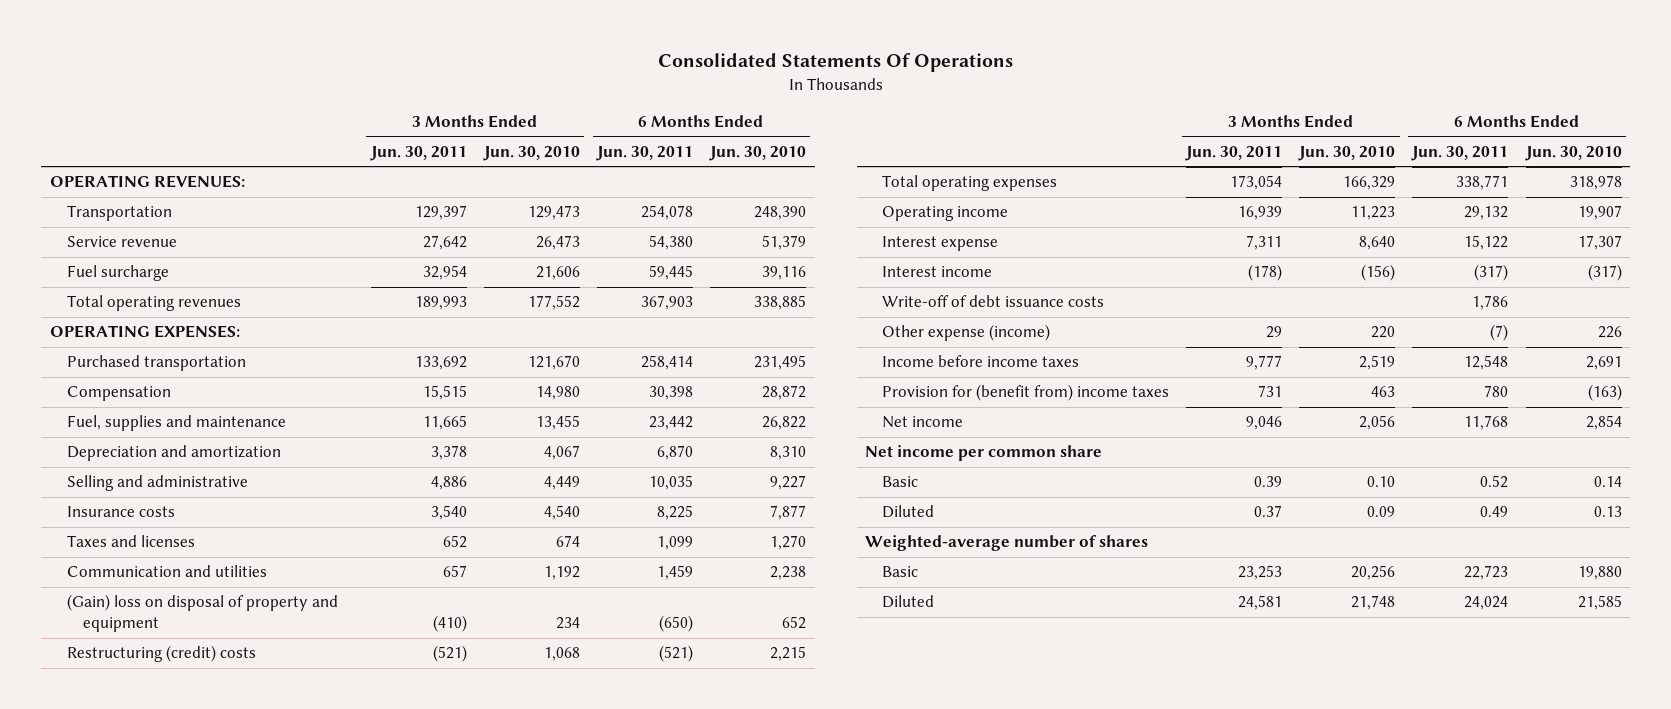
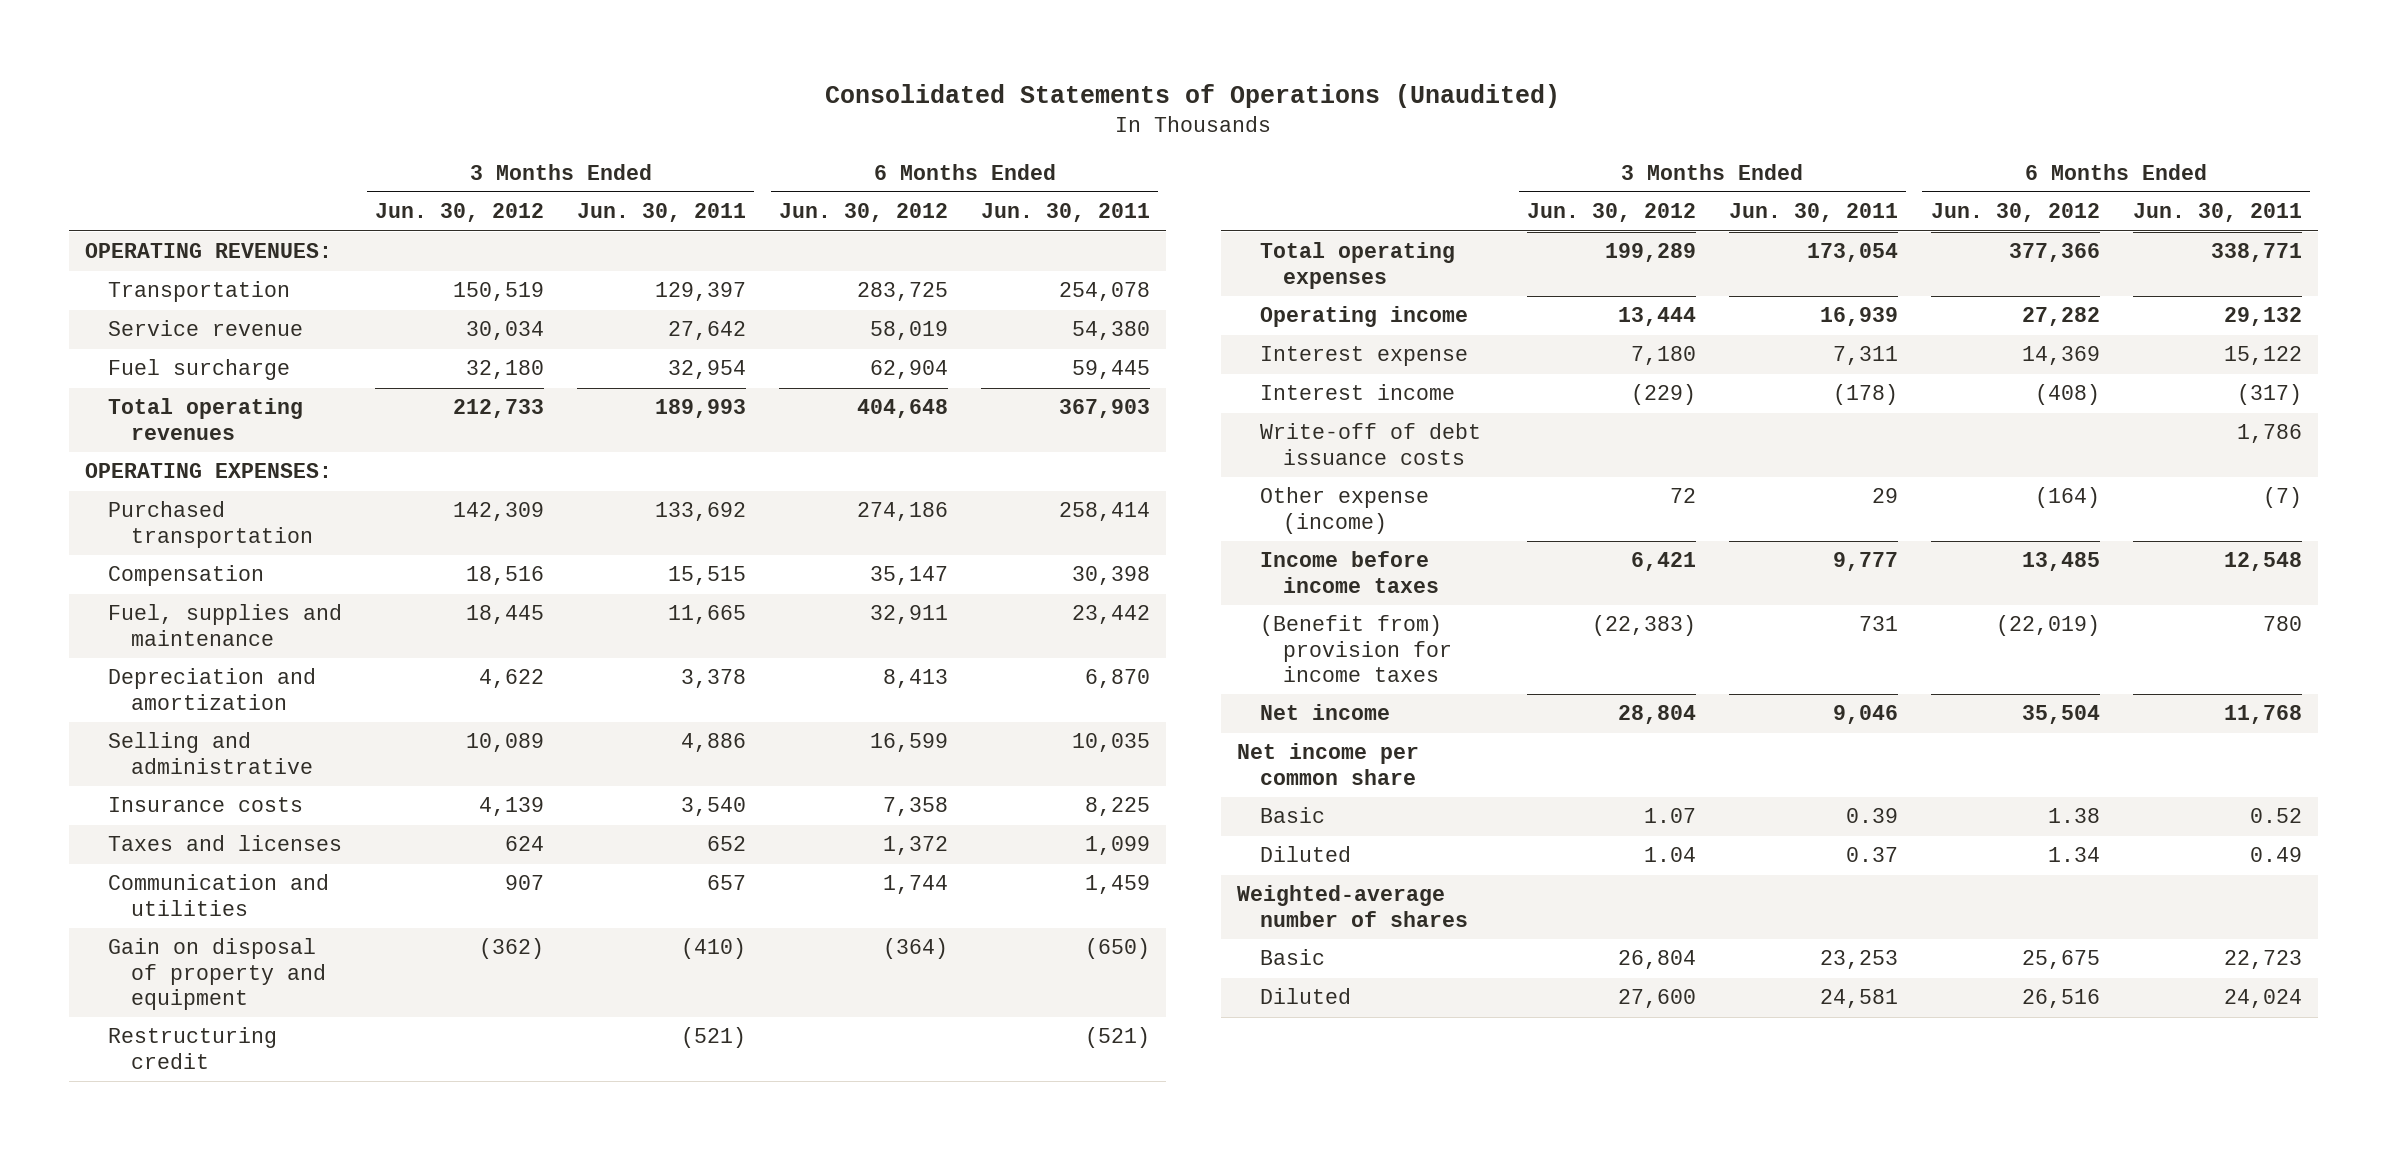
- Consolidated Statements Of Operations
+ Consolidated Statements of Operations (Unaudited)
- | 3 Months Ended Jun. 30, 2011 | 3 Months Ended Jun. 30, 2010 | 6 Months Ended Jun. 30, 2011 | 6 Months Ended Jun. 30, 2010
+ | 3 Months Ended Jun. 30, 2012 | 3 Months Ended Jun. 30, 2011 | 6 Months Ended Jun. 30, 2012 | 6 Months Ended Jun. 30, 2011
- (Gain) loss on disposal of property and equipment | (410) | 234 | (650) | 652
- Restructuring (credit) costs | (521) | 1,068 | (521) | 2,215
+ Gain on disposal of property and equipment | (362) | (410) | (364) | (650)
+ Restructuring credit | | (521) | | (521)
- Provision for (benefit from) income taxes | 731 | 463 | 780 | (163)
+ (Benefit from) provision for income taxes | (22,383) | 731 | (22,019) | 780

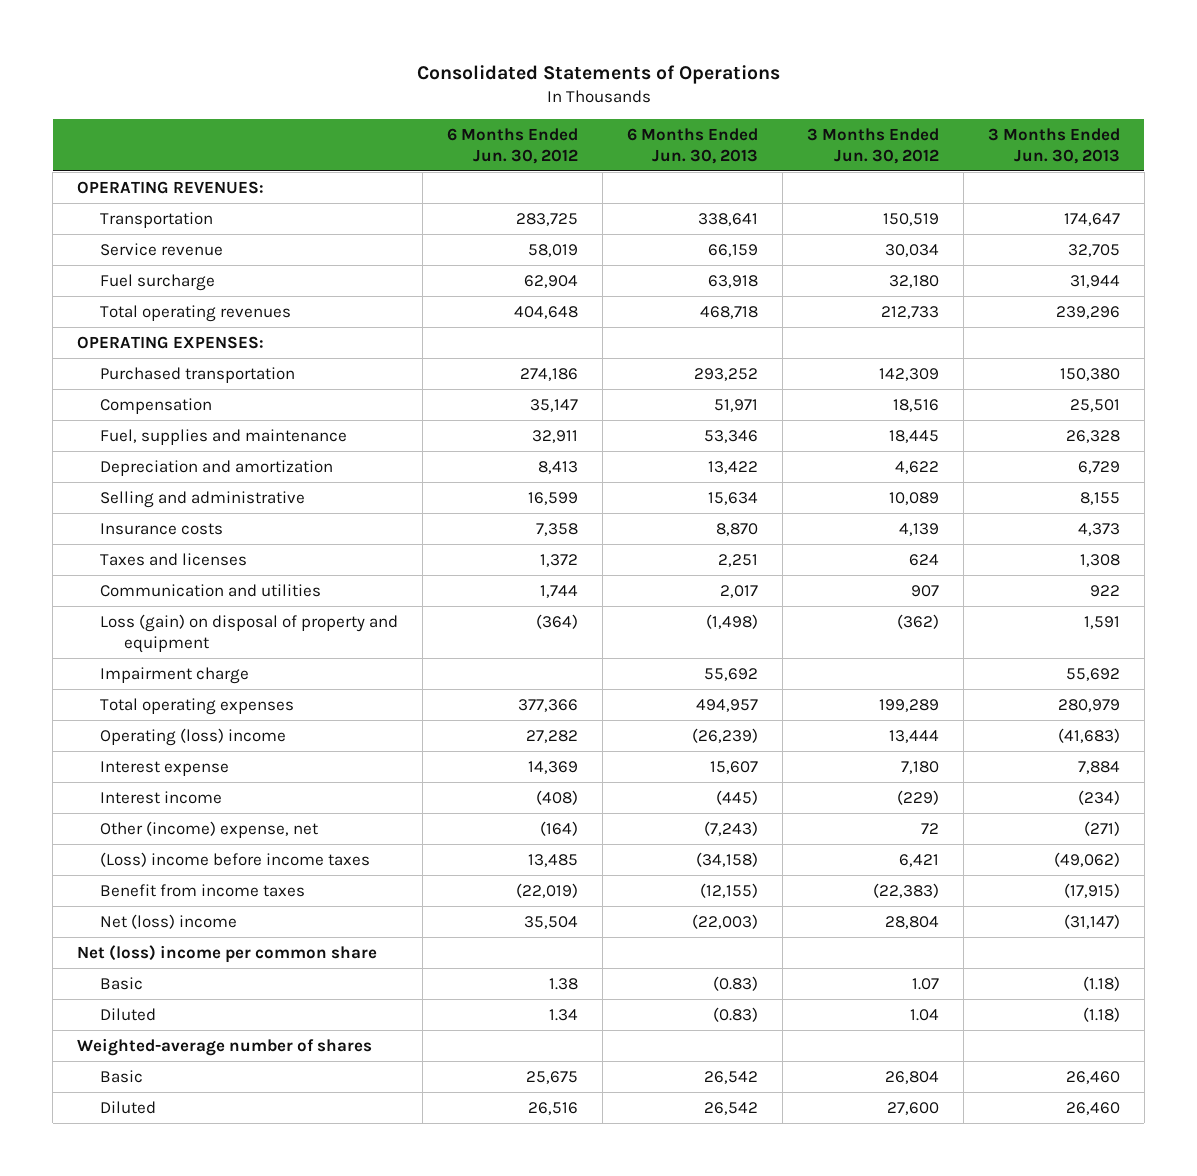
- Consolidated Statements of Operations (Unaudited)
+ Consolidated Statements of Operations
- | 3 Months Ended Jun. 30, 2012 | 3 Months Ended Jun. 30, 2011 | 6 Months Ended Jun. 30, 2012 | 6 Months Ended Jun. 30, 2011
+ | 6 Months Ended Jun. 30, 2012 | 6 Months Ended Jun. 30, 2013 | 3 Months Ended Jun. 30, 2012 | 3 Months Ended Jun. 30, 2013
- Gain on disposal of property and equipment | (362) | (410) | (364) | (650)
- Restructuring credit | | (521) | | (521)
+ Loss (gain) on disposal of property and equipment | (364) | (1,498) | (362) | 1,591
+ Impairment charge | | 55,692 | | 55,692
- Operating income | 13,444 | 16,939 | 27,282 | 29,132
+ Operating (loss) income | 27,282 | (26,239) | 13,444 | (41,683)
- Write-off of debt issuance costs | | | | 1,786
- Other expense (income) | 72 | 29 | (164) | (7)
- Income before income taxes | 6,421 | 9,777 | 13,485 | 12,548
- (Benefit from) provision for income taxes | (22,383) | 731 | (22,019) | 780
- Net income | 28,804 | 9,046 | 35,504 | 11,768
- Net income per common share
+ Other (income) expense, net | (164) | (7,243) | 72 | (271)
+ (Loss) income before income taxes | 13,485 | (34,158) | 6,421 | (49,062)
+ Benefit from income taxes | (22,019) | (12,155) | (22,383) | (17,915)
+ Net (loss) income | 35,504 | (22,003) | 28,804 | (31,147)
+ Net (loss) income per common share

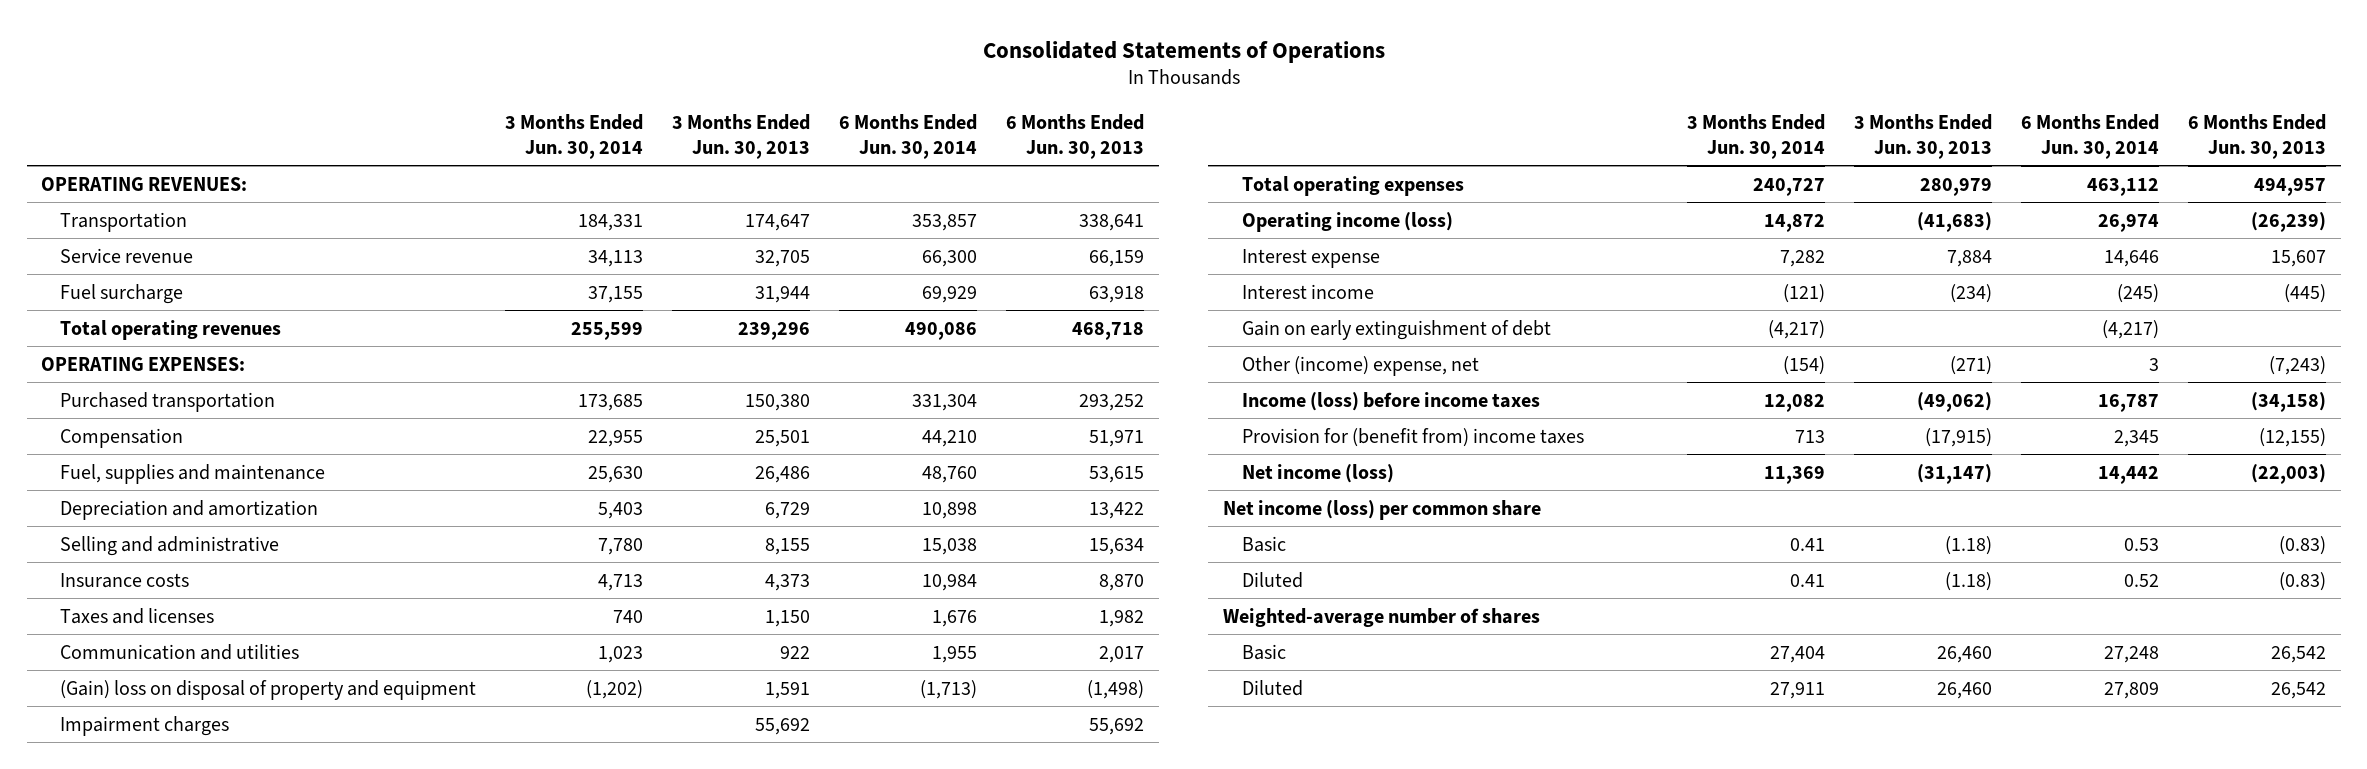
- | 6 Months Ended Jun. 30, 2012 | 6 Months Ended Jun. 30, 2013 | 3 Months Ended Jun. 30, 2012 | 3 Months Ended Jun. 30, 2013
+ | 3 Months Ended Jun. 30, 2014 | 3 Months Ended Jun. 30, 2013 | 6 Months Ended Jun. 30, 2014 | 6 Months Ended Jun. 30, 2013
- Fuel, supplies and maintenance | 32,911 | 53,346 | 18,445 | 26,328
+ Fuel, supplies and maintenance | 25,630 | 26,486 | 48,760 | 53,615
- Taxes and licenses | 1,372 | 2,251 | 624 | 1,308
+ Taxes and licenses | 740 | 1,150 | 1,676 | 1,982
- Loss (gain) on disposal of property and equipment | (364) | (1,498) | (362) | 1,591
- Impairment charge | | 55,692 | | 55,692
+ (Gain) loss on disposal of property and equipment | (1,202) | 1,591 | (1,713) | (1,498)
+ Impairment charges | | 55,692 | | 55,692
- Operating (loss) income | 27,282 | (26,239) | 13,444 | (41,683)
+ Operating income (loss) | 14,872 | (41,683) | 26,974 | (26,239)
+ Gain on early extinguishment of debt | (4,217) | | (4,217) |
- (Loss) income before income taxes | 13,485 | (34,158) | 6,421 | (49,062)
- Benefit from income taxes | (22,019) | (12,155) | (22,383) | (17,915)
- Net (loss) income | 35,504 | (22,003) | 28,804 | (31,147)
- Net (loss) income per common share
+ Income (loss) before income taxes | 12,082 | (49,062) | 16,787 | (34,158)
+ Provision for (benefit from) income taxes | 713 | (17,915) | 2,345 | (12,155)
+ Net income (loss) | 11,369 | (31,147) | 14,442 | (22,003)
+ Net income (loss) per common share

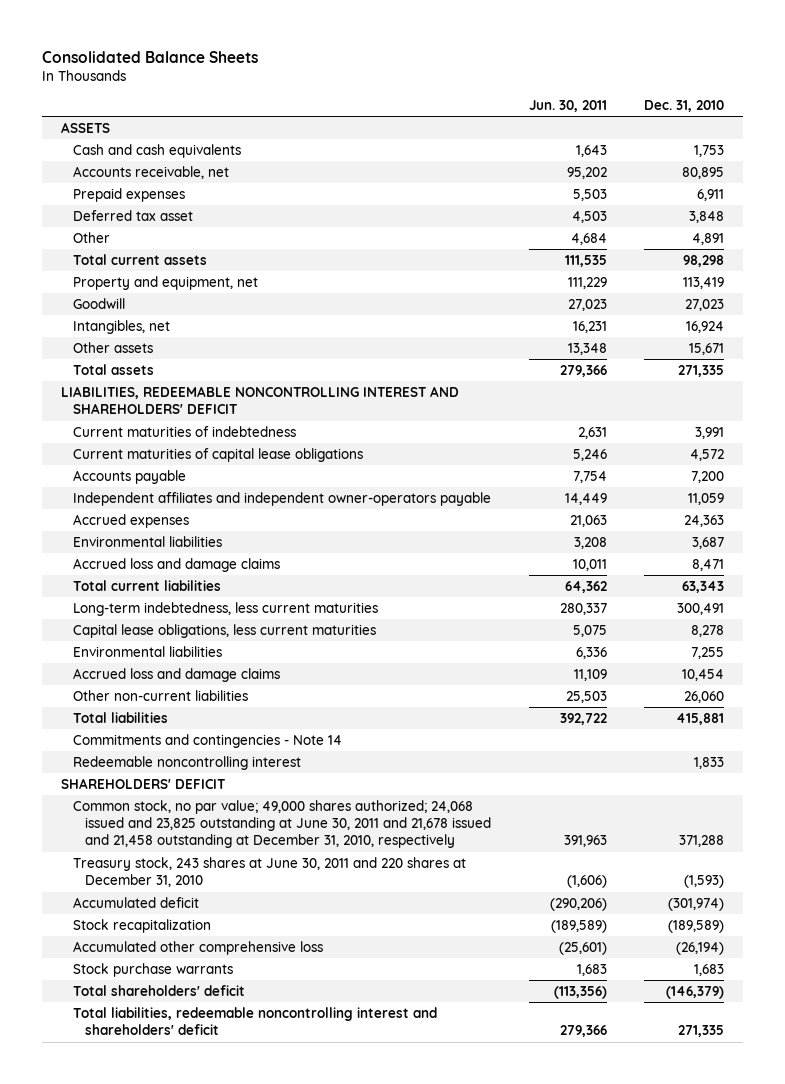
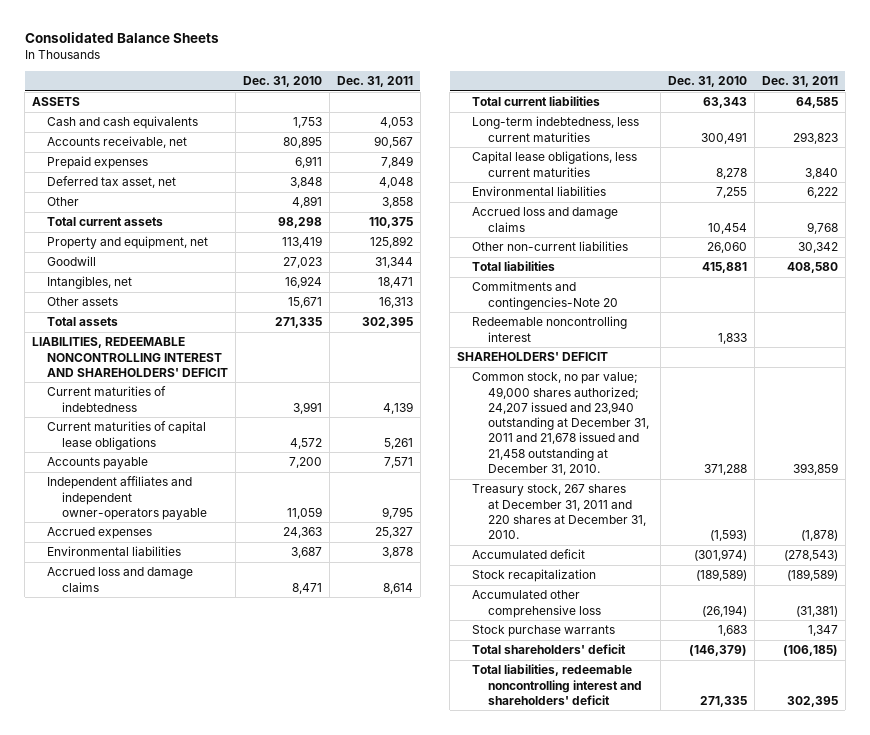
- | Jun. 30, 2011 | Dec. 31, 2010
+ | Dec. 31, 2010 | Dec. 31, 2011
- Deferred tax asset | 4,503 | 3,848
+ Deferred tax asset, net | 3,848 | 4,048
- Commitments and contingencies - Note 14
+ Commitments and contingencies-Note 20
- Common stock, no par value; 49,000 shares authorized; 24,068 issued and 23,825 outstanding at June 30, 2011 and 21,678 issued and 21,458 outstanding at December 31, 2010, respectively | 391,963 | 371,288
- Treasury stock, 243 shares at June 30, 2011 and 220 shares at December 31, 2010 | (1,606) | (1,593)
+ Common stock, no par value; 49,000 shares authorized; 24,207 issued and 23,940 outstanding at December 31, 2011 and 21,678 issued and 21,458 outstanding at December 31, 2010. | 371,288 | 393,859
+ Treasury stock, 267 shares at December 31, 2011 and 220 shares at December 31, 2010. | (1,593) | (1,878)

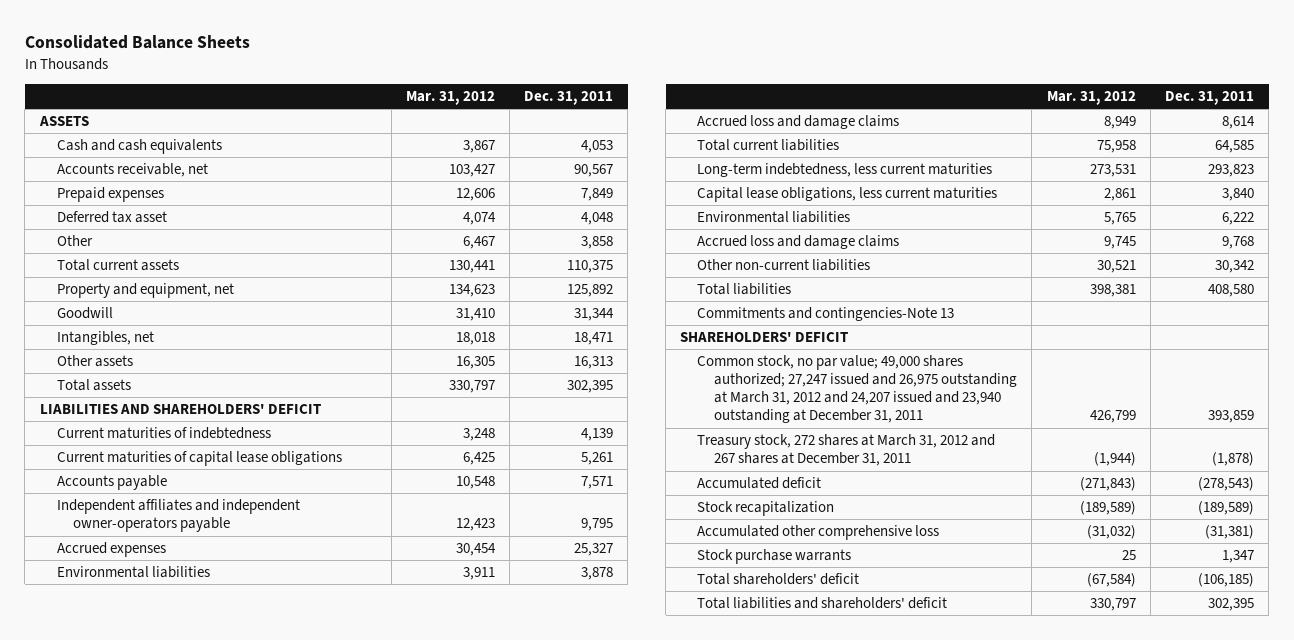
- | Dec. 31, 2010 | Dec. 31, 2011
+ | Mar. 31, 2012 | Dec. 31, 2011
- Deferred tax asset, net | 3,848 | 4,048
+ Deferred tax asset | 4,074 | 4,048
- LIABILITIES, REDEEMABLE NONCONTROLLING INTEREST AND SHAREHOLDERS' DEFICIT
+ LIABILITIES AND SHAREHOLDERS' DEFICIT
- Commitments and contingencies-Note 20
- Redeemable noncontrolling interest | 1,833 |
+ Commitments and contingencies-Note 13
- Common stock, no par value; 49,000 shares authorized; 24,207 issued and 23,940 outstanding at December 31, 2011 and 21,678 issued and 21,458 outstanding at December 31, 2010. | 371,288 | 393,859
- Treasury stock, 267 shares at December 31, 2011 and 220 shares at December 31, 2010. | (1,593) | (1,878)
+ Common stock, no par value; 49,000 shares authorized; 27,247 issued and 26,975 outstanding at March 31, 2012 and 24,207 issued and 23,940 outstanding at December 31, 2011 | 426,799 | 393,859
+ Treasury stock, 272 shares at March 31, 2012 and 267 shares at December 31, 2011 | (1,944) | (1,878)
- Total liabilities, redeemable noncontrolling interest and shareholders' deficit | 271,335 | 302,395
+ Total liabilities and shareholders' deficit | 330,797 | 302,395

